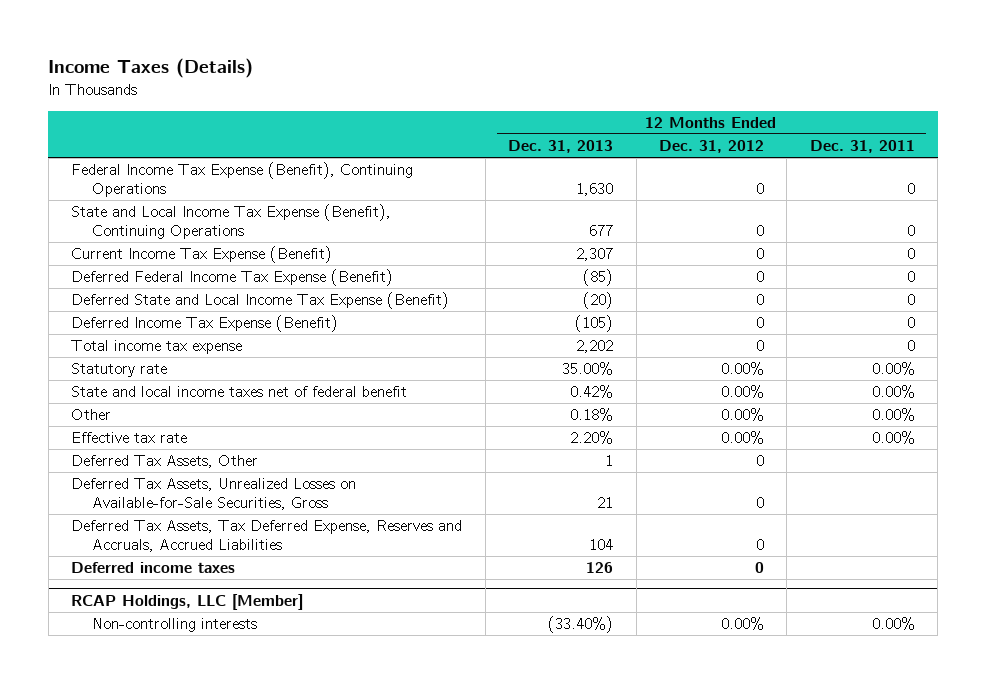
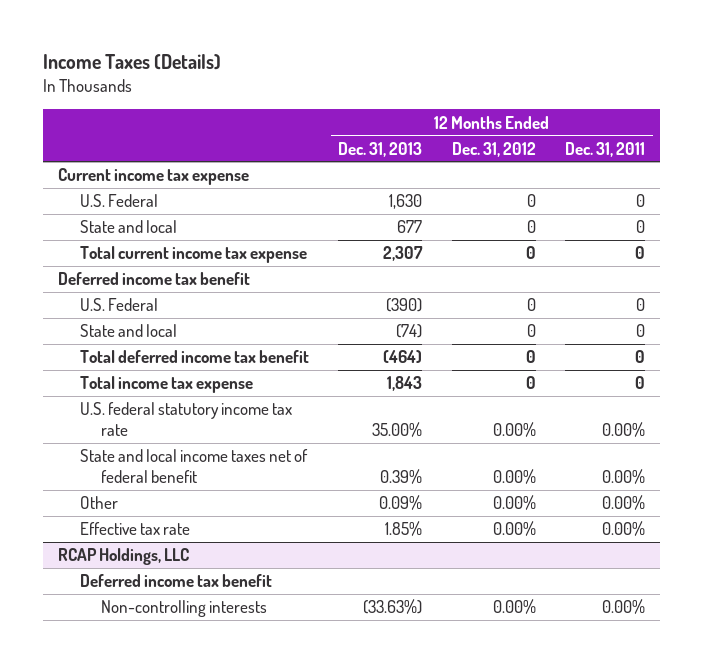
- Federal Income Tax Expense (Benefit), Continuing Operations | 1,630 | 0 | 0
- State and Local Income Tax Expense (Benefit), Continuing Operations | 677 | 0 | 0
- Current Income Tax Expense (Benefit) | 2,307 | 0 | 0
- Deferred Federal Income Tax Expense (Benefit) | (85) | 0 | 0
- Deferred State and Local Income Tax Expense (Benefit) | (20) | 0 | 0
- Deferred Income Tax Expense (Benefit) | (105) | 0 | 0
- Total income tax expense | 2,202 | 0 | 0
- Statutory rate | 35.00% | 0.00% | 0.00%
- State and local income taxes net of federal benefit | 0.42% | 0.00% | 0.00%
- Other | 0.18% | 0.00% | 0.00%
- Effective tax rate | 2.20% | 0.00% | 0.00%
- Deferred Tax Assets, Other | 1 | 0 |
- Deferred Tax Assets, Unrealized Losses on Available-for-Sale Securities, Gross | 21 | 0 |
- Deferred Tax Assets, Tax Deferred Expense, Reserves and Accruals, Accrued Liabilities | 104 | 0 |
- Deferred income taxes | 126 | 0 |
- RCAP Holdings, LLC [Member]
- Non-controlling interests | (33.40%) | 0.00% | 0.00%
+ Current income tax expense
+ U.S. Federal | 1,630 | 0 | 0
+ State and local | 677 | 0 | 0
+ Total current income tax expense | 2,307 | 0 | 0
+ Deferred income tax benefit
+ U.S. Federal | (390) | 0 | 0
+ State and local | (74) | 0 | 0
+ Total deferred income tax benefit | (464) | 0 | 0
+ Total income tax expense | 1,843 | 0 | 0
+ U.S. federal statutory income tax rate | 35.00% | 0.00% | 0.00%
+ State and local income taxes net of federal benefit | 0.39% | 0.00% | 0.00%
+ Other | 0.09% | 0.00% | 0.00%
+ Effective tax rate | 1.85% | 0.00% | 0.00%
+ RCAP Holdings, LLC
+ Deferred income tax benefit
+ Non-controlling interests | (33.63%) | 0.00% | 0.00%

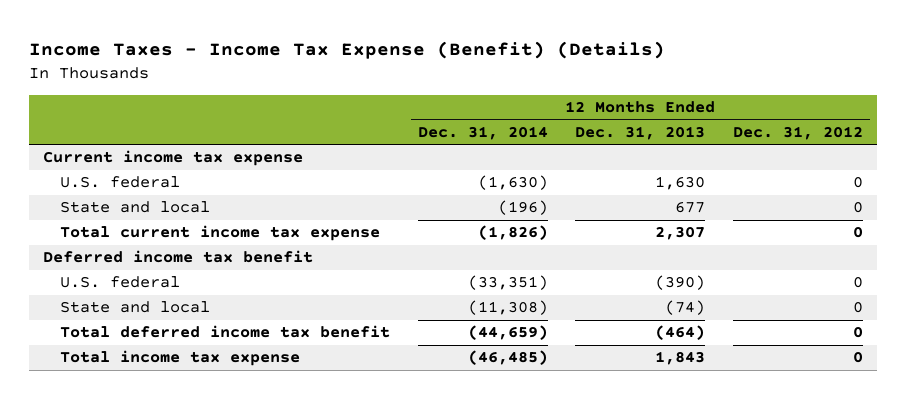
- Income Taxes (Details)
+ Income Taxes - Income Tax Expense (Benefit) (Details)
- | 12 Months Ended Dec. 31, 2013 | 12 Months Ended Dec. 31, 2012 | 12 Months Ended Dec. 31, 2011
+ | 12 Months Ended Dec. 31, 2014 | 12 Months Ended Dec. 31, 2013 | 12 Months Ended Dec. 31, 2012
- U.S. Federal | 1,630 | 0 | 0
+ U.S. federal | (1,630) | 1,630 | 0
- U.S. Federal | (390) | 0 | 0
+ U.S. federal | (33,351) | (390) | 0
- U.S. federal statutory income tax rate | 35.00% | 0.00% | 0.00%
- State and local income taxes net of federal benefit | 0.39% | 0.00% | 0.00%
- Other | 0.09% | 0.00% | 0.00%
- Effective tax rate | 1.85% | 0.00% | 0.00%
- RCAP Holdings, LLC
- Deferred income tax benefit
- Non-controlling interests | (33.63%) | 0.00% | 0.00%

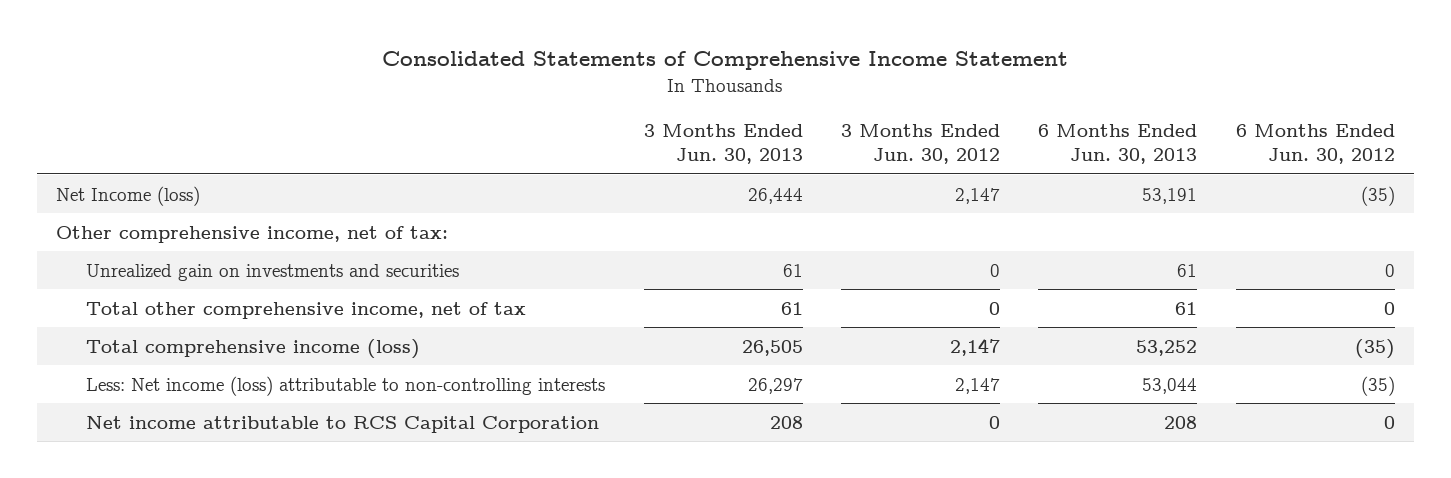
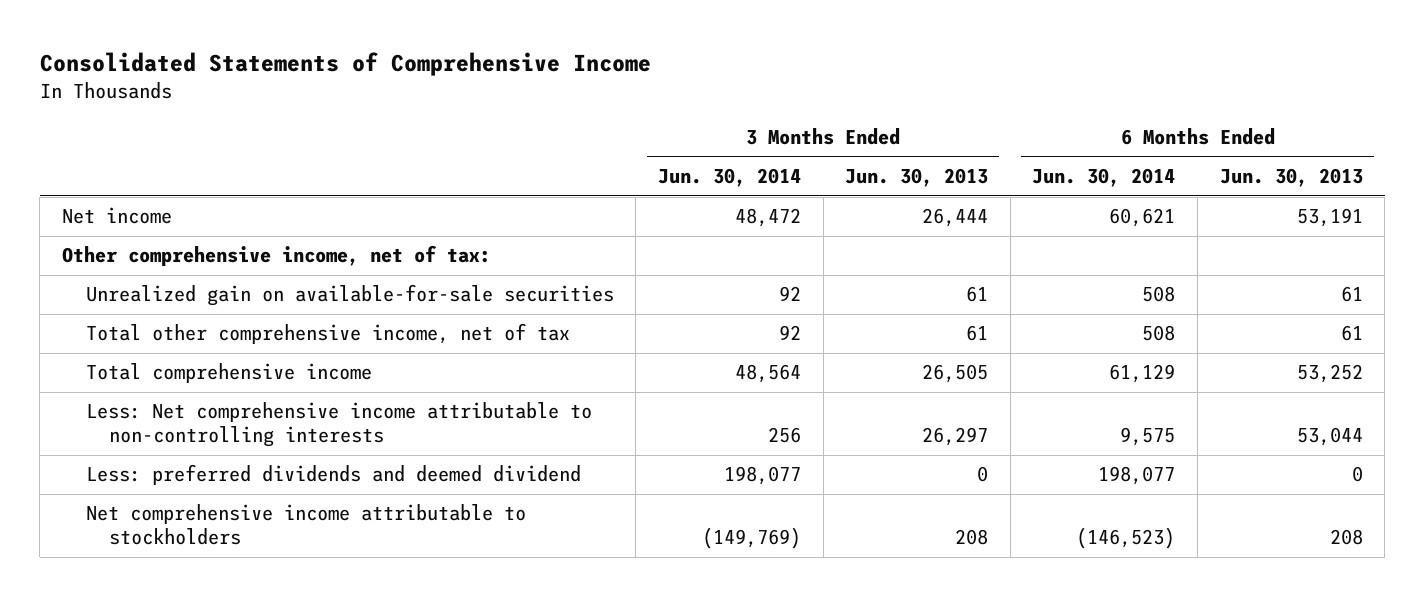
- Consolidated Statements of Comprehensive Income Statement
+ Consolidated Statements of Comprehensive Income
- | 3 Months Ended Jun. 30, 2013 | 3 Months Ended Jun. 30, 2012 | 6 Months Ended Jun. 30, 2013 | 6 Months Ended Jun. 30, 2012
+ | 3 Months Ended Jun. 30, 2014 | 3 Months Ended Jun. 30, 2013 | 6 Months Ended Jun. 30, 2014 | 6 Months Ended Jun. 30, 2013
- Net Income (loss) | 26,444 | 2,147 | 53,191 | (35)
+ Net income | 48,472 | 26,444 | 60,621 | 53,191
- Unrealized gain on investments and securities | 61 | 0 | 61 | 0
+ Unrealized gain on available-for-sale securities | 92 | 61 | 508 | 61
- Total comprehensive income (loss) | 26,505 | 2,147 | 53,252 | (35)
- Less: Net income (loss) attributable to non-controlling interests | 26,297 | 2,147 | 53,044 | (35)
- Net income attributable to RCS Capital Corporation | 208 | 0 | 208 | 0
+ Total comprehensive income | 48,564 | 26,505 | 61,129 | 53,252
+ Less: Net comprehensive income attributable to non-controlling interests | 256 | 26,297 | 9,575 | 53,044
+ Less: preferred dividends and deemed dividend | 198,077 | 0 | 198,077 | 0
+ Net comprehensive income attributable to stockholders | (149,769) | 208 | (146,523) | 208

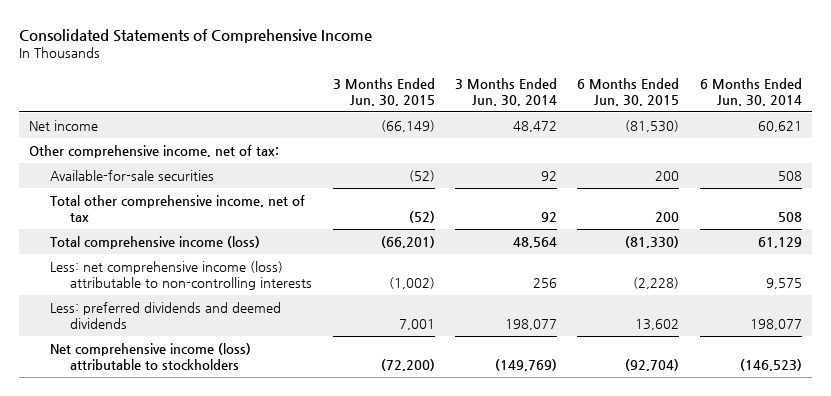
- | 3 Months Ended Jun. 30, 2014 | 3 Months Ended Jun. 30, 2013 | 6 Months Ended Jun. 30, 2014 | 6 Months Ended Jun. 30, 2013
+ | 3 Months Ended Jun. 30, 2015 | 3 Months Ended Jun. 30, 2014 | 6 Months Ended Jun. 30, 2015 | 6 Months Ended Jun. 30, 2014
- Unrealized gain on available-for-sale securities | 92 | 61 | 508 | 61
+ Available-for-sale securities | (52) | 92 | 200 | 508
- Total comprehensive income | 48,564 | 26,505 | 61,129 | 53,252
- Less: Net comprehensive income attributable to non-controlling interests | 256 | 26,297 | 9,575 | 53,044
- Less: preferred dividends and deemed dividend | 198,077 | 0 | 198,077 | 0
- Net comprehensive income attributable to stockholders | (149,769) | 208 | (146,523) | 208
+ Total comprehensive income (loss) | (66,201) | 48,564 | (81,330) | 61,129
+ Less: net comprehensive income (loss) attributable to non-controlling interests | (1,002) | 256 | (2,228) | 9,575
+ Less: preferred dividends and deemed dividends | 7,001 | 198,077 | 13,602 | 198,077
+ Net comprehensive income (loss) attributable to stockholders | (72,200) | (149,769) | (92,704) | (146,523)

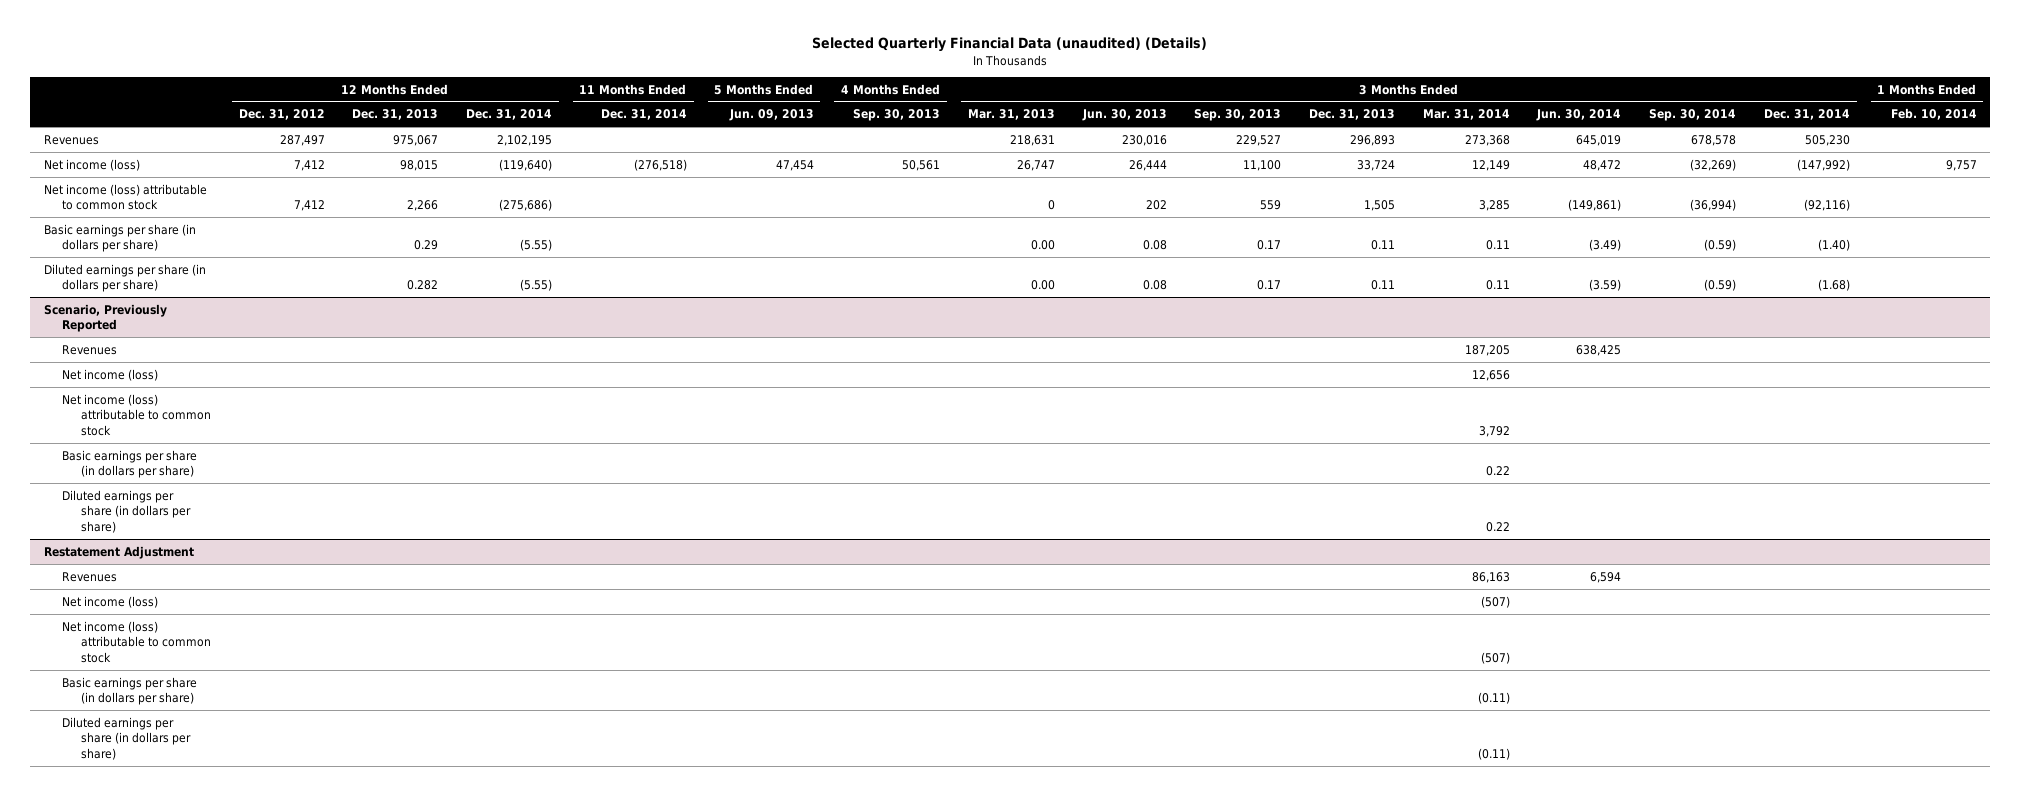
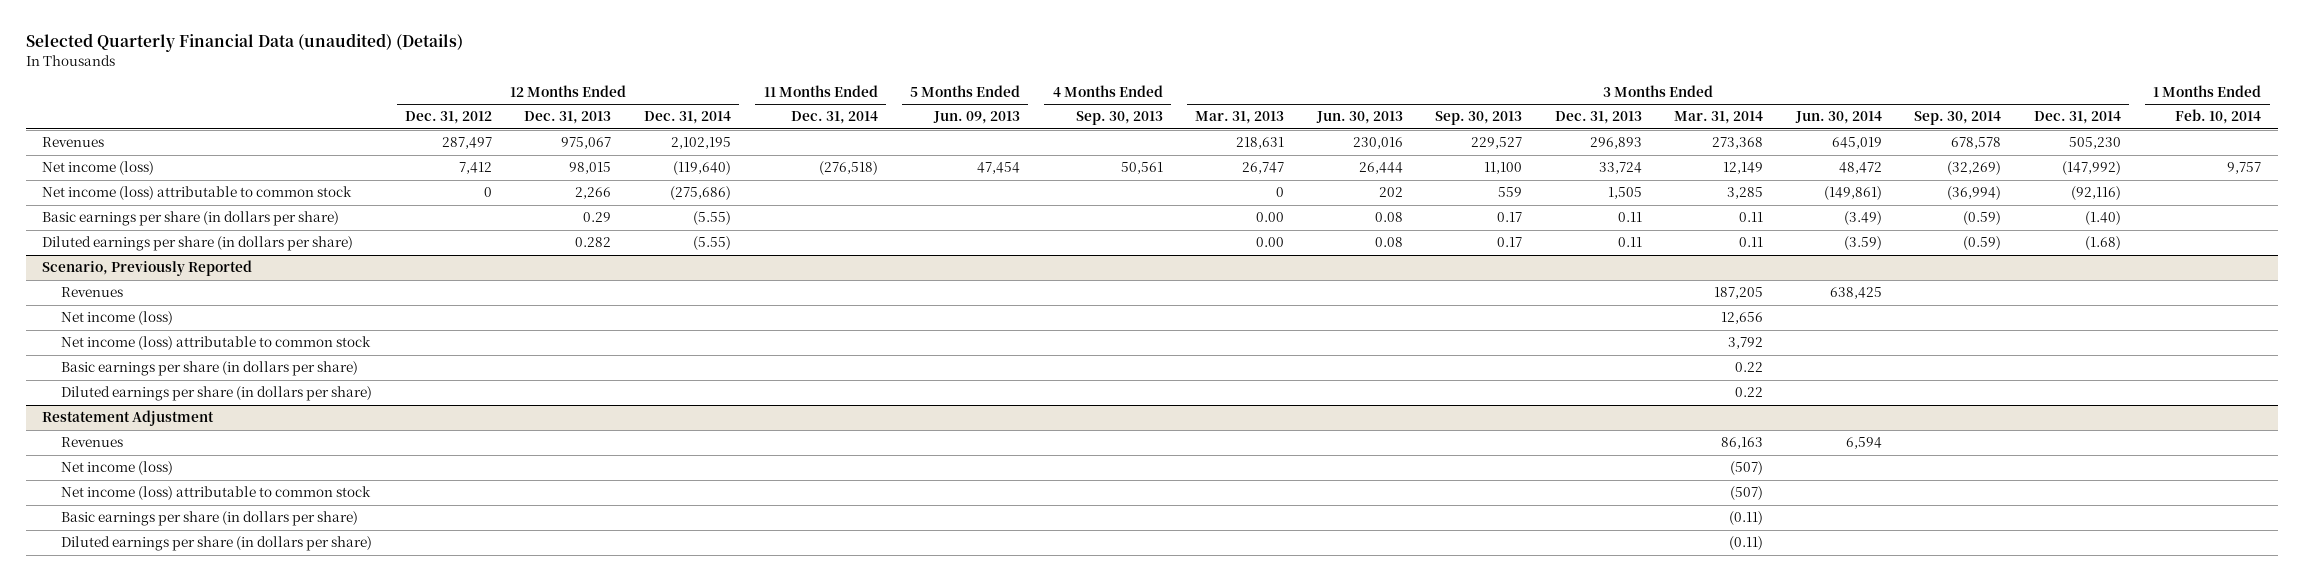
- Net income (loss) attributable to common stock | 7,412 | 2,266 | (275,686) | | | | 0 | 202 | 559 | 1,505 | 3,285 | (149,861) | (36,994) | (92,116) |
+ Net income (loss) attributable to common stock | 0 | 2,266 | (275,686) | | | | 0 | 202 | 559 | 1,505 | 3,285 | (149,861) | (36,994) | (92,116) |

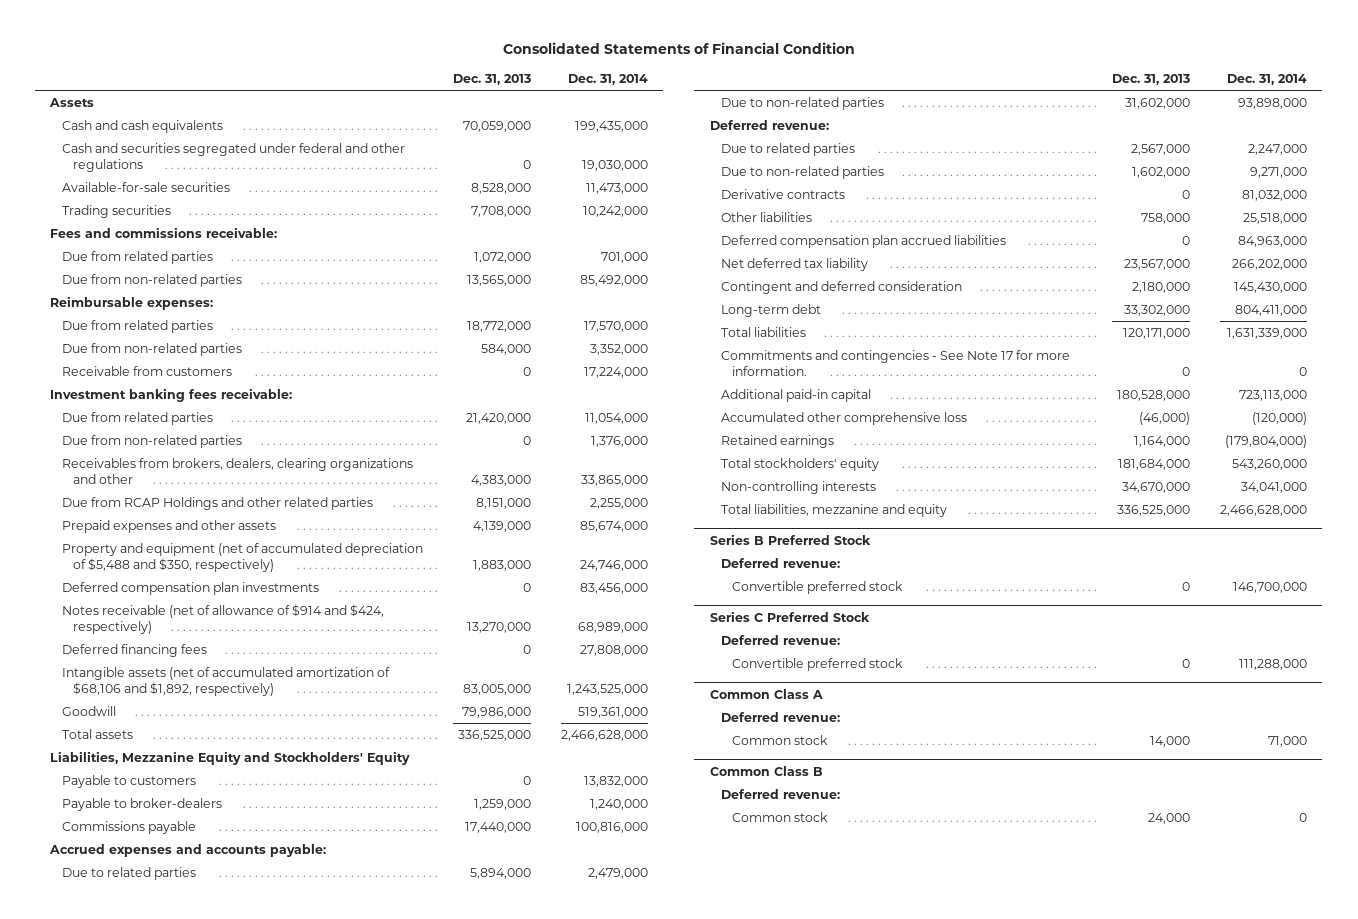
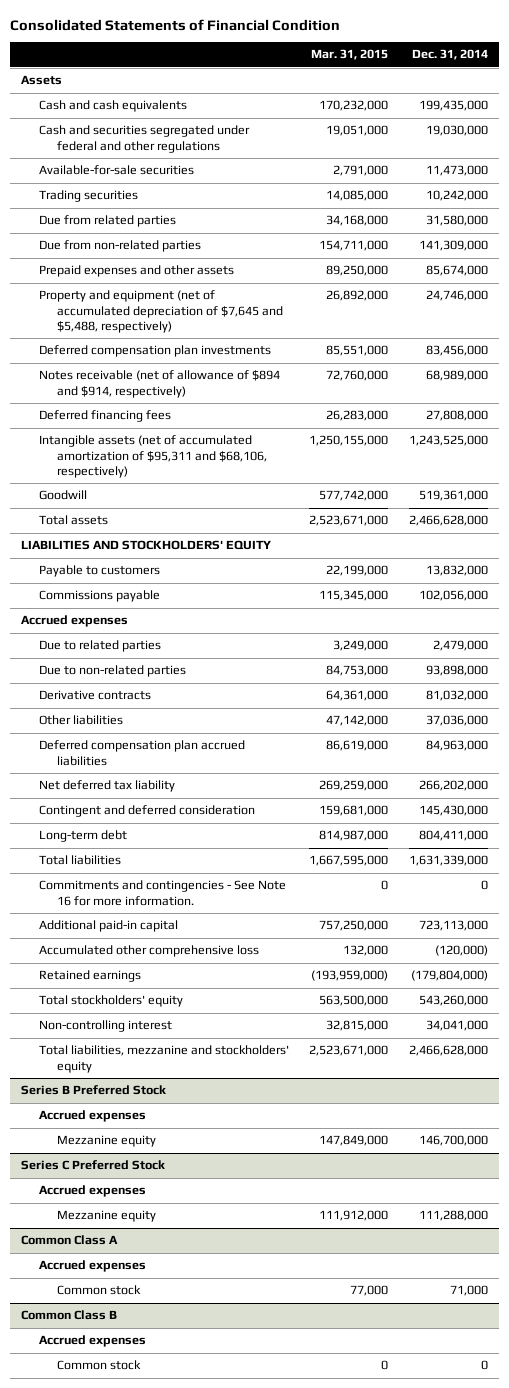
- | Dec. 31, 2013 | Dec. 31, 2014
+ | Mar. 31, 2015 | Dec. 31, 2014
- Fees and commissions receivable:
- Due from related parties | 1,072,000 | 701,000
- Due from non-related parties | 13,565,000 | 85,492,000
- Reimbursable expenses:
- Due from related parties | 18,772,000 | 17,570,000
- Due from non-related parties | 584,000 | 3,352,000
- Receivable from customers | 0 | 17,224,000
- Investment banking fees receivable:
- Due from related parties | 21,420,000 | 11,054,000
- Due from non-related parties | 0 | 1,376,000
- Receivables from brokers, dealers, clearing organizations and other | 4,383,000 | 33,865,000
- Due from RCAP Holdings and other related parties | 8,151,000 | 2,255,000
+ Due from related parties | 34,168,000 | 31,580,000
+ Due from non-related parties | 154,711,000 | 141,309,000
- Property and equipment (net of accumulated depreciation of $5,488 and $350, respectively) | 1,883,000 | 24,746,000
+ Property and equipment (net of accumulated depreciation of $7,645 and $5,488, respectively) | 26,892,000 | 24,746,000
- Notes receivable (net of allowance of $914 and $424, respectively) | 13,270,000 | 68,989,000
+ Notes receivable (net of allowance of $894 and $914, respectively) | 72,760,000 | 68,989,000
- Intangible assets (net of accumulated amortization of $68,106 and $1,892, respectively) | 83,005,000 | 1,243,525,000
+ Intangible assets (net of accumulated amortization of $95,311 and $68,106, respectively) | 1,250,155,000 | 1,243,525,000
- Liabilities, Mezzanine Equity and Stockholders' Equity
+ LIABILITIES AND STOCKHOLDERS' EQUITY
- Payable to broker-dealers | 1,259,000 | 1,240,000
- Commissions payable | 17,440,000 | 100,816,000
- Accrued expenses and accounts payable:
+ Commissions payable | 115,345,000 | 102,056,000
+ Accrued expenses
- Deferred revenue:
- Due to related parties | 2,567,000 | 2,247,000
- Due to non-related parties | 1,602,000 | 9,271,000
- Other liabilities | 758,000 | 25,518,000
+ Other liabilities | 47,142,000 | 37,036,000
- Commitments and contingencies - See Note 17 for more information. | 0 | 0
+ Commitments and contingencies - See Note 16 for more information. | 0 | 0
- Non-controlling interests | 34,670,000 | 34,041,000
- Total liabilities, mezzanine and equity | 336,525,000 | 2,466,628,000
+ Non-controlling interest | 32,815,000 | 34,041,000
+ Total liabilities, mezzanine and stockholders' equity | 2,523,671,000 | 2,466,628,000
@ Series B Preferred Stock
- Deferred revenue:
- Convertible preferred stock | 0 | 146,700,000
+ Accrued expenses
+ Mezzanine equity | 147,849,000 | 146,700,000
@ Series C Preferred Stock
- Deferred revenue:
- Convertible preferred stock | 0 | 111,288,000
+ Accrued expenses
+ Mezzanine equity | 111,912,000 | 111,288,000
@ Common Class A
- Deferred revenue:
+ Accrued expenses
@ Common Class B
- Deferred revenue:
+ Accrued expenses

